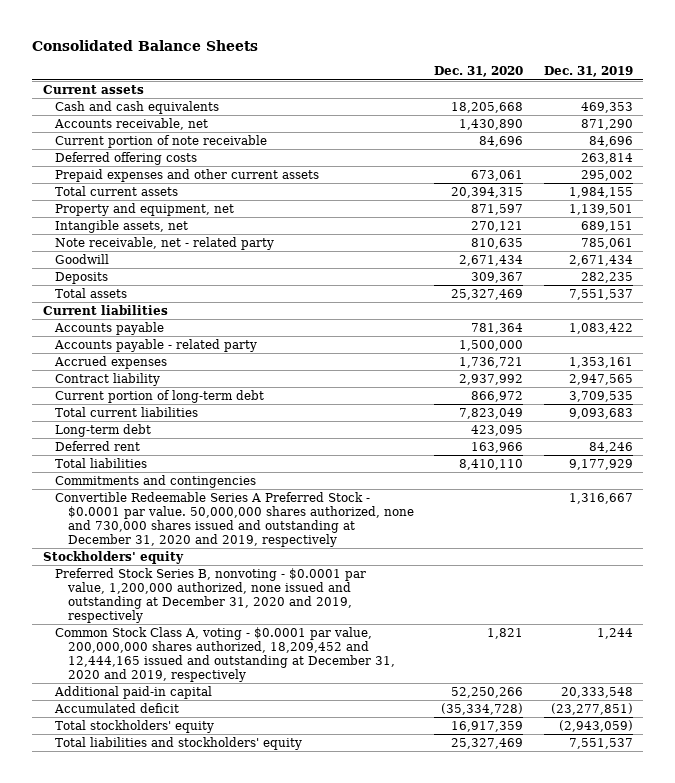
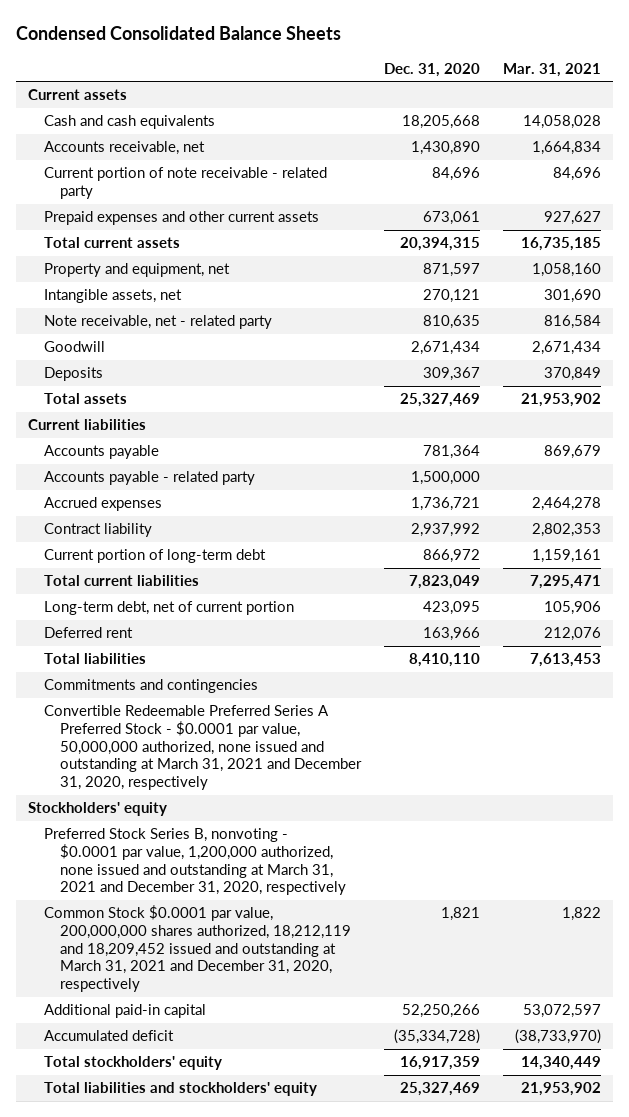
- Consolidated Balance Sheets
+ Condensed Consolidated Balance Sheets
- | Dec. 31, 2020 | Dec. 31, 2019
+ | Dec. 31, 2020 | Mar. 31, 2021
- Current portion of note receivable | 84,696 | 84,696
- Deferred offering costs | | 263,814
+ Current portion of note receivable - related party | 84,696 | 84,696
- Long-term debt | 423,095 |
+ Long-term debt, net of current portion | 423,095 | 105,906
- Convertible Redeemable Series A Preferred Stock - $0.0001 par value. 50,000,000 shares authorized, none and 730,000 shares issued and outstanding at December 31, 2020 and 2019, respectively | | 1,316,667
+ Convertible Redeemable Preferred Series A Preferred Stock - $0.0001 par value, 50,000,000 authorized, none issued and outstanding at March 31, 2021 and December 31, 2020, respectively
- Preferred Stock Series B, nonvoting - $0.0001 par value, 1,200,000 authorized, none issued and outstanding at December 31, 2020 and 2019, respectively
- Common Stock Class A, voting - $0.0001 par value, 200,000,000 shares authorized, 18,209,452 and 12,444,165 issued and outstanding at December 31, 2020 and 2019, respectively | 1,821 | 1,244
+ Preferred Stock Series B, nonvoting - $0.0001 par value, 1,200,000 authorized, none issued and outstanding at March 31, 2021 and December 31, 2020, respectively
+ Common Stock $0.0001 par value, 200,000,000 shares authorized, 18,212,119 and 18,209,452 issued and outstanding at March 31, 2021 and December 31, 2020, respectively | 1,821 | 1,822

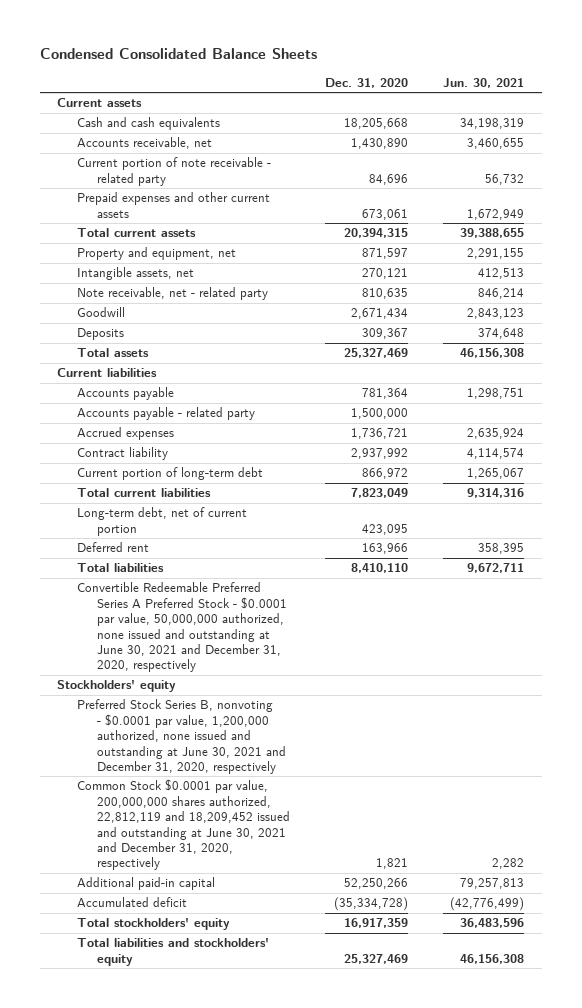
- | Dec. 31, 2020 | Mar. 31, 2021
+ | Dec. 31, 2020 | Jun. 30, 2021
- Commitments and contingencies
- Convertible Redeemable Preferred Series A Preferred Stock - $0.0001 par value, 50,000,000 authorized, none issued and outstanding at March 31, 2021 and December 31, 2020, respectively
+ Convertible Redeemable Preferred Series A Preferred Stock - $0.0001 par value, 50,000,000 authorized, none issued and outstanding at June 30, 2021 and December 31, 2020, respectively
- Preferred Stock Series B, nonvoting - $0.0001 par value, 1,200,000 authorized, none issued and outstanding at March 31, 2021 and December 31, 2020, respectively
- Common Stock $0.0001 par value, 200,000,000 shares authorized, 18,212,119 and 18,209,452 issued and outstanding at March 31, 2021 and December 31, 2020, respectively | 1,821 | 1,822
+ Preferred Stock Series B, nonvoting - $0.0001 par value, 1,200,000 authorized, none issued and outstanding at June 30, 2021 and December 31, 2020, respectively
+ Common Stock $0.0001 par value, 200,000,000 shares authorized, 22,812,119 and 18,209,452 issued and outstanding at June 30, 2021 and December 31, 2020, respectively | 1,821 | 2,282

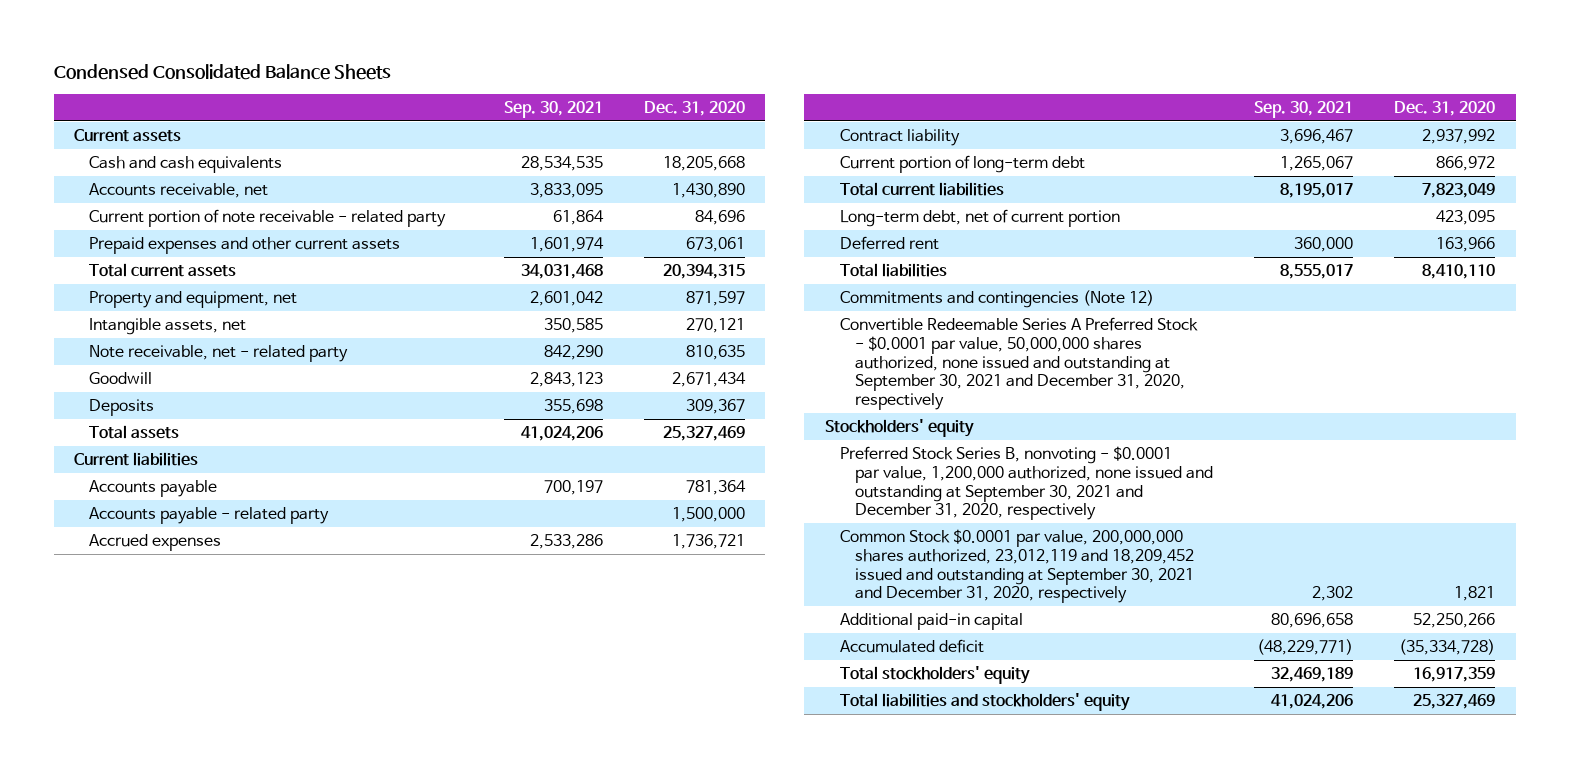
- | Dec. 31, 2020 | Jun. 30, 2021
+ | Sep. 30, 2021 | Dec. 31, 2020
- Convertible Redeemable Preferred Series A Preferred Stock - $0.0001 par value, 50,000,000 authorized, none issued and outstanding at June 30, 2021 and December 31, 2020, respectively
+ Commitments and contingencies (Note 12)
+ Convertible Redeemable Series A Preferred Stock - $0.0001 par value, 50,000,000 shares authorized, none issued and outstanding at September 30, 2021 and December 31, 2020, respectively
- Preferred Stock Series B, nonvoting - $0.0001 par value, 1,200,000 authorized, none issued and outstanding at June 30, 2021 and December 31, 2020, respectively
- Common Stock $0.0001 par value, 200,000,000 shares authorized, 22,812,119 and 18,209,452 issued and outstanding at June 30, 2021 and December 31, 2020, respectively | 1,821 | 2,282
+ Preferred Stock Series B, nonvoting - $0.0001 par value, 1,200,000 authorized, none issued and outstanding at September 30, 2021 and December 31, 2020, respectively
+ Common Stock $0.0001 par value, 200,000,000 shares authorized, 23,012,119 and 18,209,452 issued and outstanding at September 30, 2021 and December 31, 2020, respectively | 2,302 | 1,821

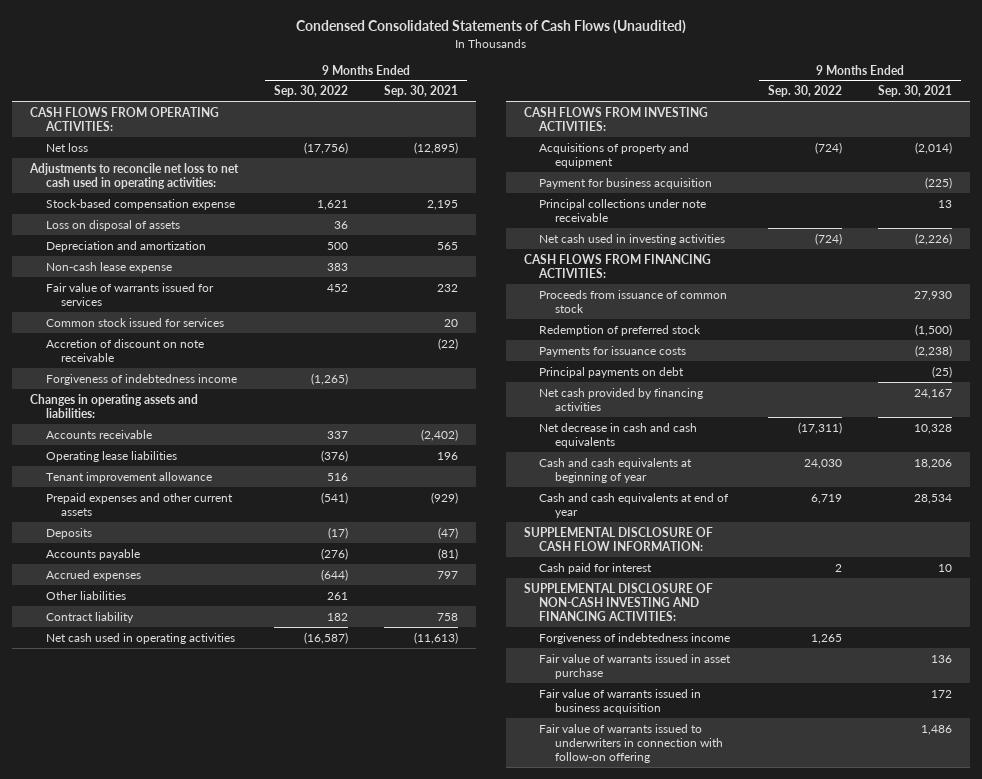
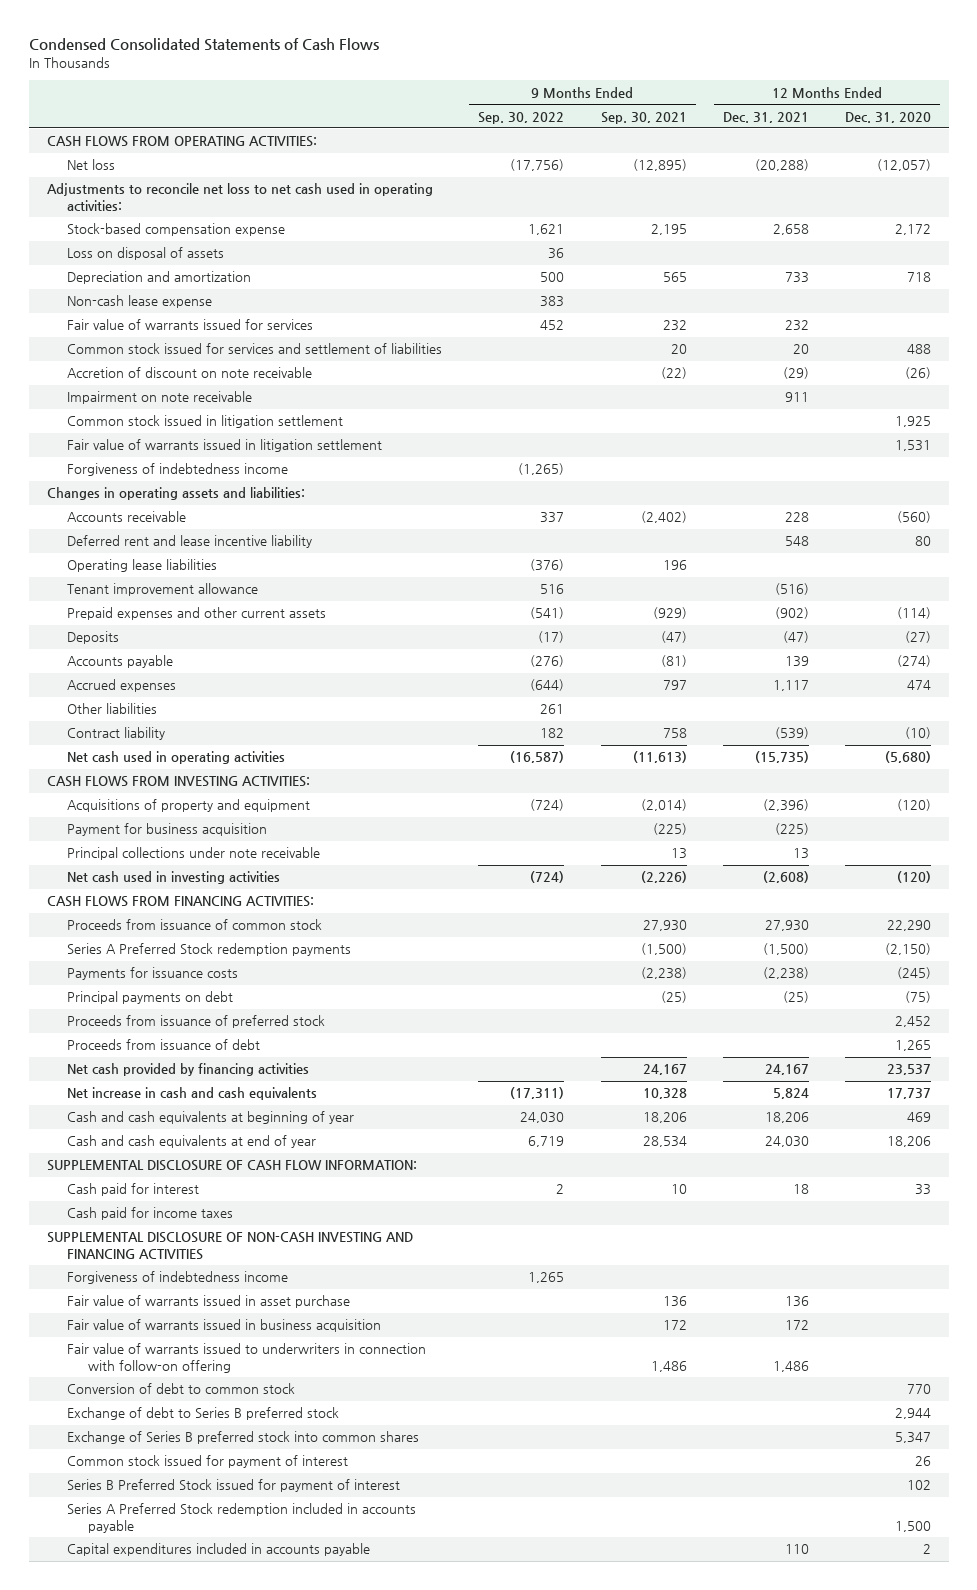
- Condensed Consolidated Statements of Cash Flows (Unaudited)
+ Condensed Consolidated Statements of Cash Flows
- | 9 Months Ended Sep. 30, 2022 | 9 Months Ended Sep. 30, 2021
+ | 9 Months Ended Sep. 30, 2022 | 9 Months Ended Sep. 30, 2021 | 12 Months Ended Dec. 31, 2021 | 12 Months Ended Dec. 31, 2020
- Common stock issued for services | | 20
+ Common stock issued for services and settlement of liabilities | | 20 | 20 | 488
+ Impairment on note receivable | | | 911 |
+ Common stock issued in litigation settlement | | | | 1,925
+ Fair value of warrants issued in litigation settlement | | | | 1,531
+ Deferred rent and lease incentive liability | | | 548 | 80
- Redemption of preferred stock | | (1,500)
+ Series A Preferred Stock redemption payments | | (1,500) | (1,500) | (2,150)
+ Proceeds from issuance of preferred stock | | | | 2,452
+ Proceeds from issuance of debt | | | | 1,265
- Net decrease in cash and cash equivalents | (17,311) | 10,328
+ Net increase in cash and cash equivalents | (17,311) | 10,328 | 5,824 | 17,737
- SUPPLEMENTAL DISCLOSURE OF NON-CASH INVESTING AND FINANCING ACTIVITIES:
+ Cash paid for income taxes
+ SUPPLEMENTAL DISCLOSURE OF NON-CASH INVESTING AND FINANCING ACTIVITIES
+ Conversion of debt to common stock | | | | 770
+ Exchange of debt to Series B preferred stock | | | | 2,944
+ Exchange of Series B preferred stock into common shares | | | | 5,347
+ Common stock issued for payment of interest | | | | 26
+ Series B Preferred Stock issued for payment of interest | | | | 102
+ Series A Preferred Stock redemption included in accounts payable | | | | 1,500
+ Capital expenditures included in accounts payable | | | 110 | 2

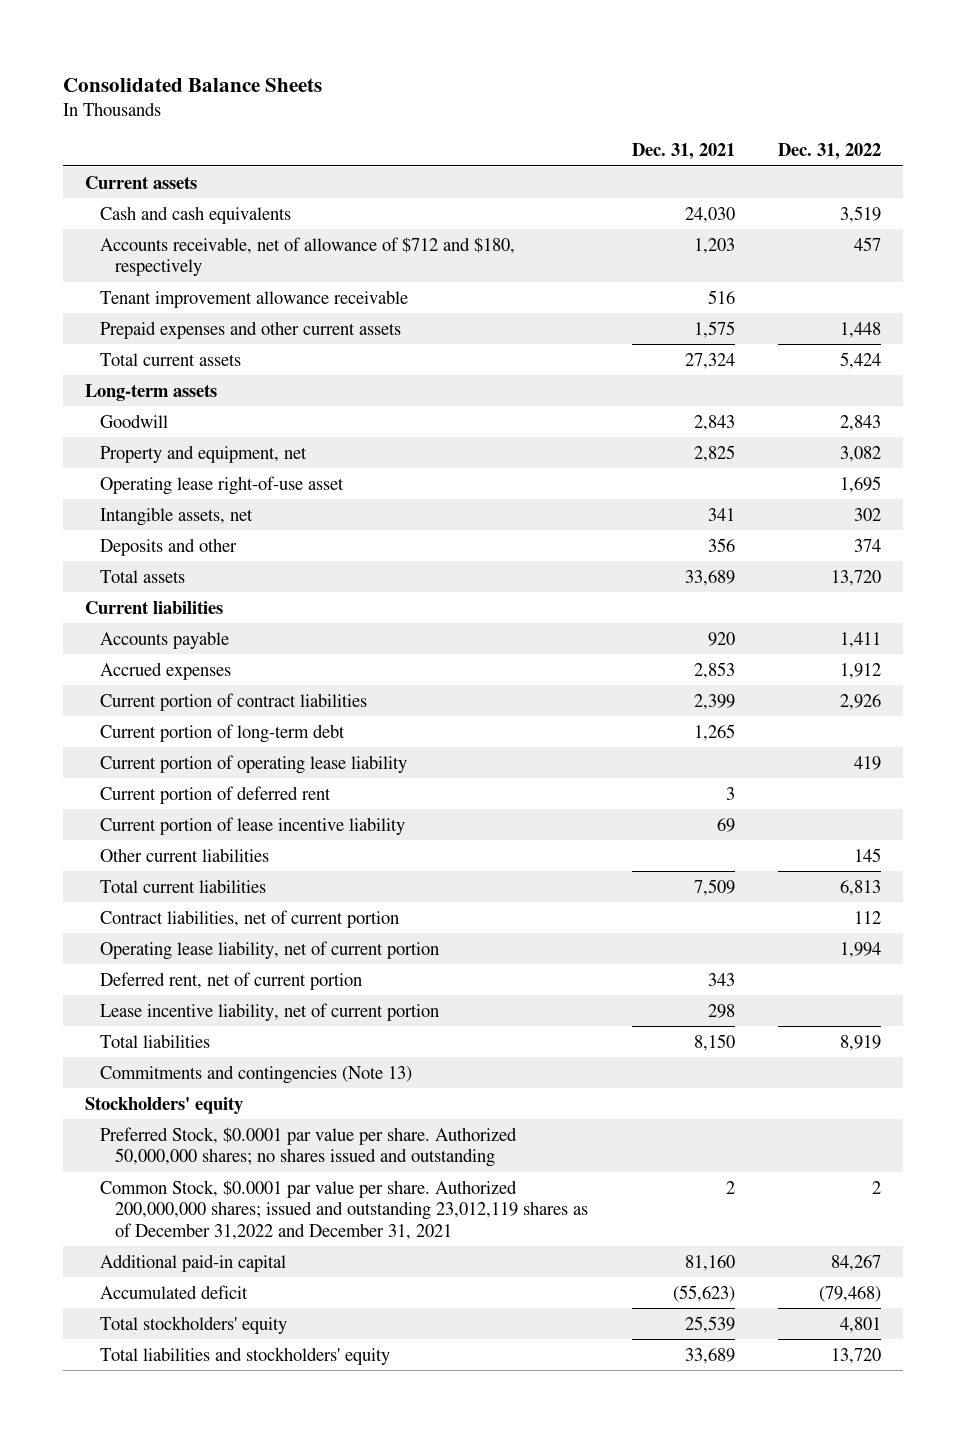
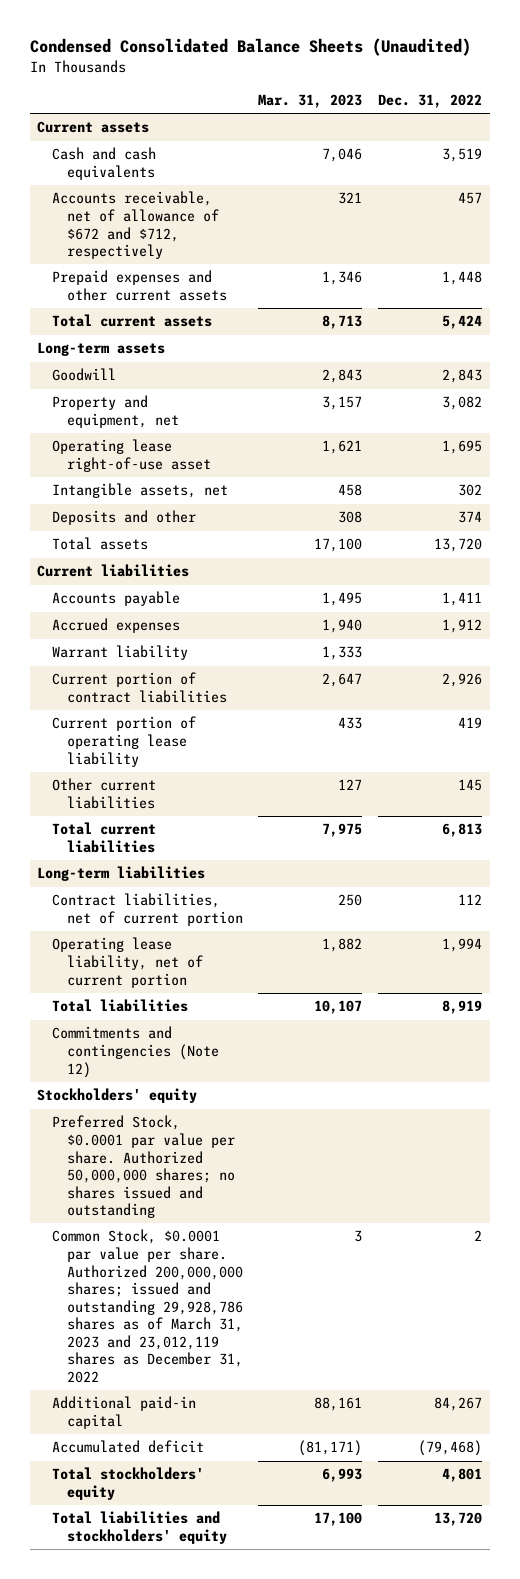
- Consolidated Balance Sheets
+ Condensed Consolidated Balance Sheets (Unaudited)
- | Dec. 31, 2021 | Dec. 31, 2022
+ | Mar. 31, 2023 | Dec. 31, 2022
- Accounts receivable, net of allowance of $712 and $180, respectively | 1,203 | 457
- Tenant improvement allowance receivable | 516 |
+ Accounts receivable, net of allowance of $672 and $712, respectively | 321 | 457
+ Warrant liability | 1,333 |
- Current portion of long-term debt | 1,265 |
- Current portion of deferred rent | 3 |
- Current portion of lease incentive liability | 69 |
+ Long-term liabilities
- Deferred rent, net of current portion | 343 |
- Lease incentive liability, net of current portion | 298 |
- Commitments and contingencies (Note 13)
+ Commitments and contingencies (Note 12)
- Common Stock, $0.0001 par value per share. Authorized 200,000,000 shares; issued and outstanding 23,012,119 shares as of December 31,2022 and December 31, 2021 | 2 | 2
+ Common Stock, $0.0001 par value per share. Authorized 200,000,000 shares; issued and outstanding 29,928,786 shares as of March 31, 2023 and 23,012,119 shares as December 31, 2022 | 3 | 2

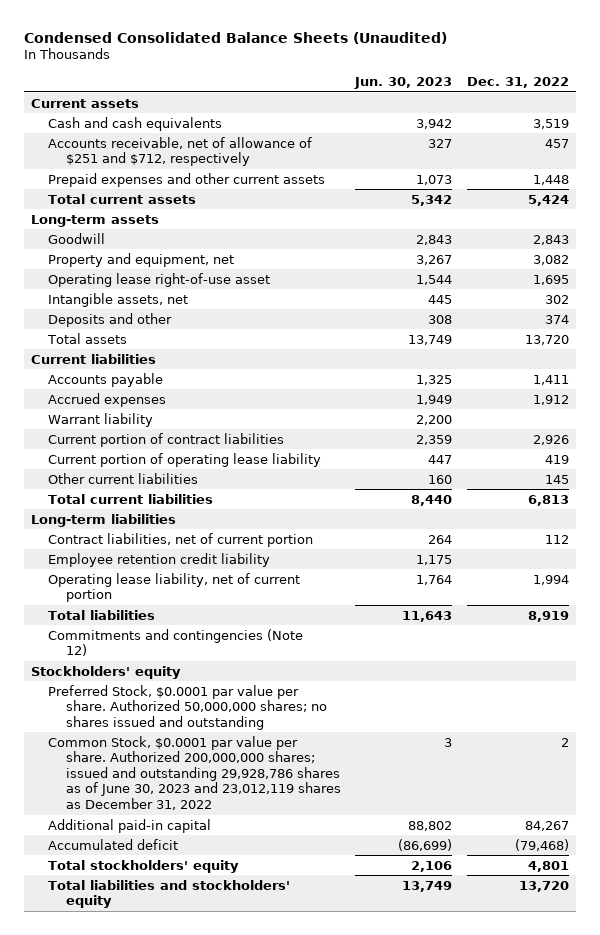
- | Mar. 31, 2023 | Dec. 31, 2022
+ | Jun. 30, 2023 | Dec. 31, 2022
- Accounts receivable, net of allowance of $672 and $712, respectively | 321 | 457
+ Accounts receivable, net of allowance of $251 and $712, respectively | 327 | 457
+ Employee retention credit liability | 1,175 |
- Common Stock, $0.0001 par value per share. Authorized 200,000,000 shares; issued and outstanding 29,928,786 shares as of March 31, 2023 and 23,012,119 shares as December 31, 2022 | 3 | 2
+ Common Stock, $0.0001 par value per share. Authorized 200,000,000 shares; issued and outstanding 29,928,786 shares as of June 30, 2023 and 23,012,119 shares as December 31, 2022 | 3 | 2

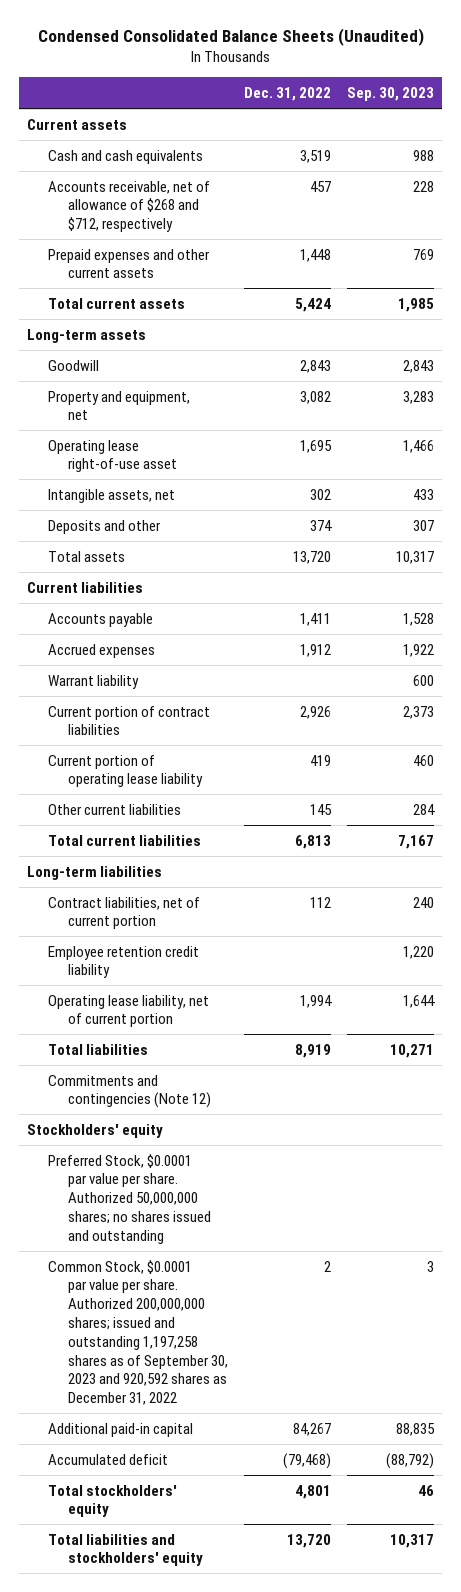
- | Jun. 30, 2023 | Dec. 31, 2022
+ | Dec. 31, 2022 | Sep. 30, 2023
- Accounts receivable, net of allowance of $251 and $712, respectively | 327 | 457
+ Accounts receivable, net of allowance of $268 and $712, respectively | 457 | 228
- Common Stock, $0.0001 par value per share. Authorized 200,000,000 shares; issued and outstanding 29,928,786 shares as of June 30, 2023 and 23,012,119 shares as December 31, 2022 | 3 | 2
+ Common Stock, $0.0001 par value per share. Authorized 200,000,000 shares; issued and outstanding 1,197,258 shares as of September 30, 2023 and 920,592 shares as December 31, 2022 | 2 | 3

